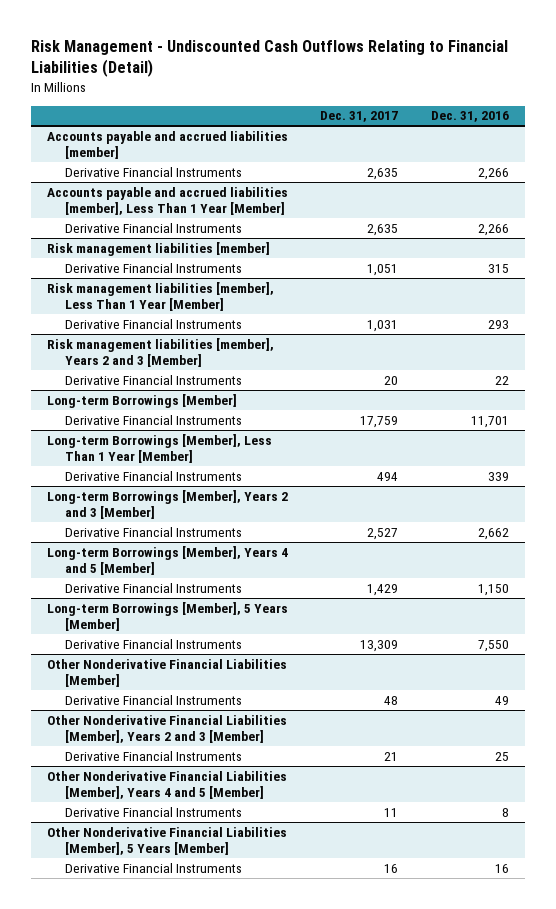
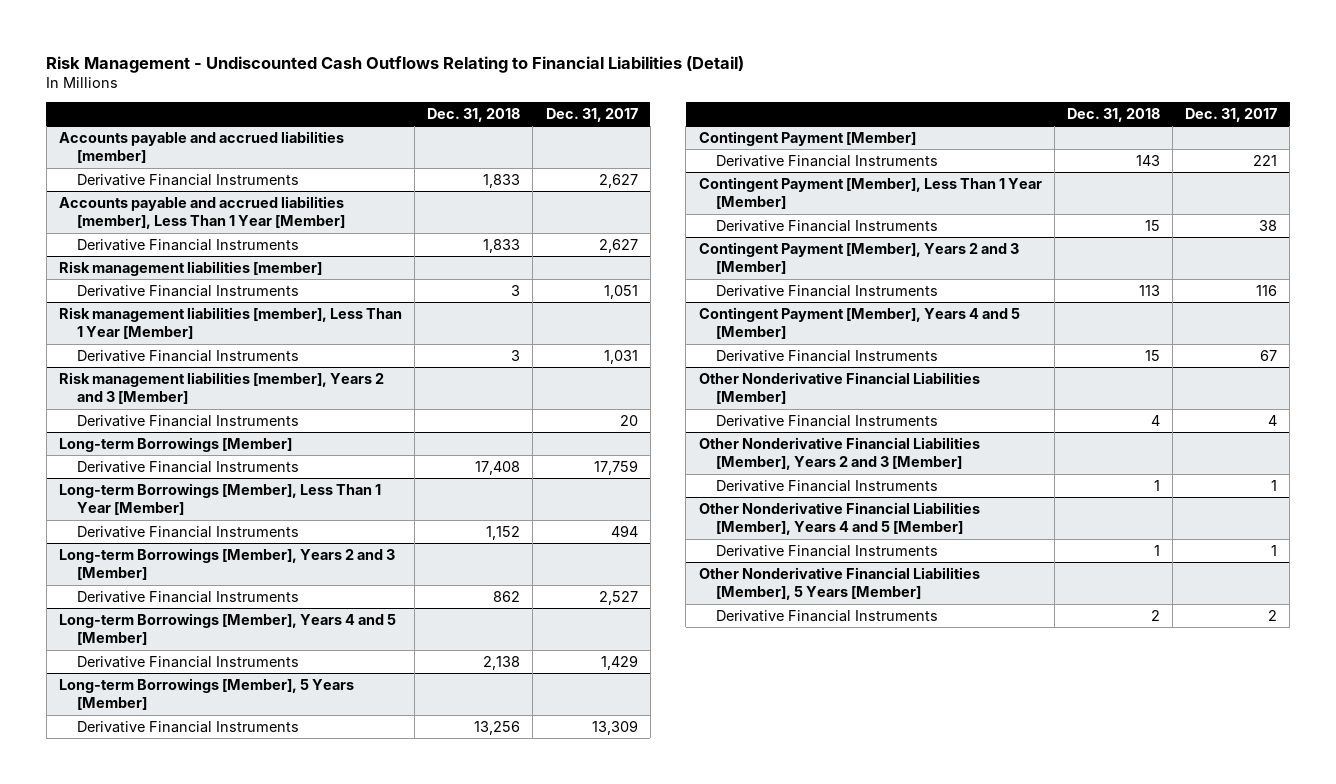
- | Dec. 31, 2017 | Dec. 31, 2016
+ | Dec. 31, 2018 | Dec. 31, 2017
@ Accounts payable and accrued liabilities [member]
- Derivative Financial Instruments | 2,635 | 2,266
+ Derivative Financial Instruments | 1,833 | 2,627
@ Accounts payable and accrued liabilities [member], Less Than 1 Year [Member]
- Derivative Financial Instruments | 2,635 | 2,266
+ Derivative Financial Instruments | 1,833 | 2,627
+ Contingent Payment [Member]
+ Derivative Financial Instruments | 143 | 221
+ Contingent Payment [Member], Less Than 1 Year [Member]
+ Derivative Financial Instruments | 15 | 38
+ Contingent Payment [Member], Years 2 and 3 [Member]
+ Derivative Financial Instruments | 113 | 116
+ Contingent Payment [Member], Years 4 and 5 [Member]
+ Derivative Financial Instruments | 15 | 67
@ Other Nonderivative Financial Liabilities [Member]
- Derivative Financial Instruments | 48 | 49
+ Derivative Financial Instruments | 4 | 4
@ Other Nonderivative Financial Liabilities [Member], Years 2 and 3 [Member]
- Derivative Financial Instruments | 21 | 25
+ Derivative Financial Instruments | 1 | 1
@ Other Nonderivative Financial Liabilities [Member], Years 4 and 5 [Member]
- Derivative Financial Instruments | 11 | 8
+ Derivative Financial Instruments | 1 | 1
@ Other Nonderivative Financial Liabilities [Member], 5 Years [Member]
- Derivative Financial Instruments | 16 | 16
+ Derivative Financial Instruments | 2 | 2

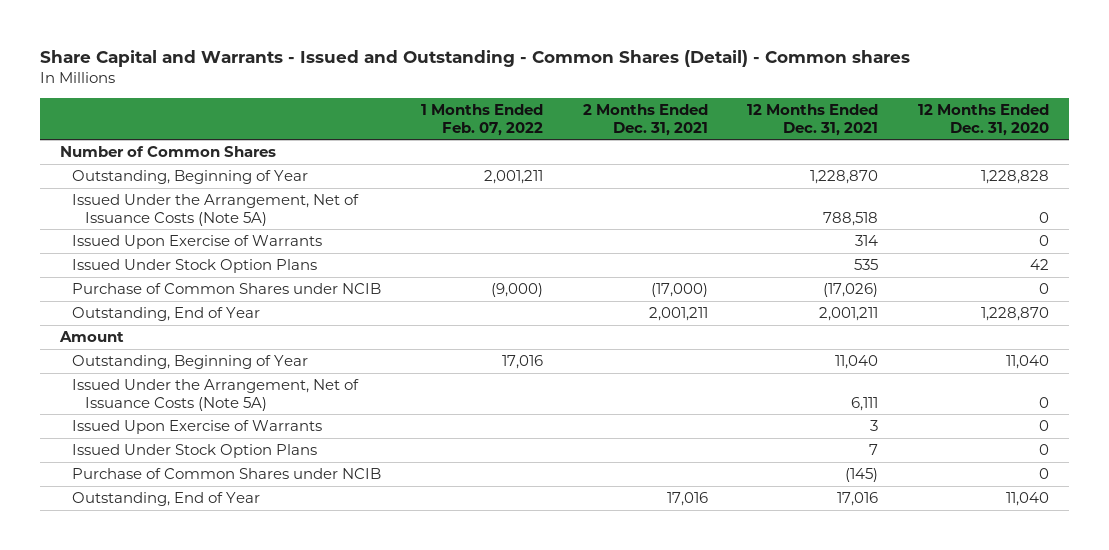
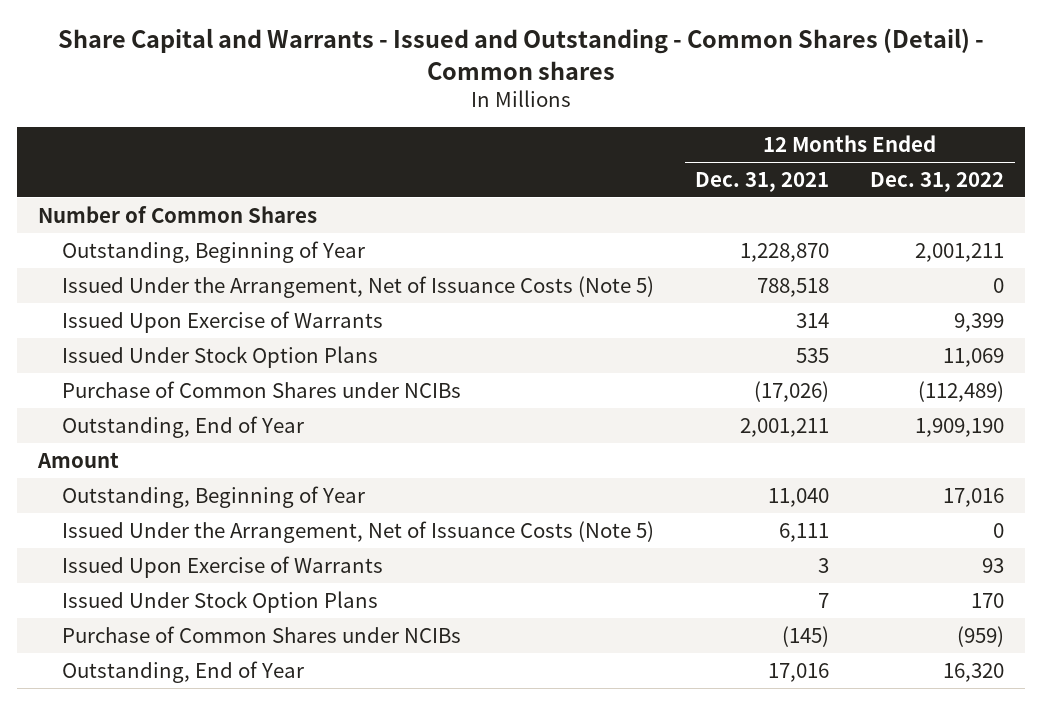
- | 1 Months Ended Feb. 07, 2022 | 2 Months Ended Dec. 31, 2021 | 12 Months Ended Dec. 31, 2021 | 12 Months Ended Dec. 31, 2020
+ | 12 Months Ended Dec. 31, 2021 | 12 Months Ended Dec. 31, 2022
- Issued Under the Arrangement, Net of Issuance Costs (Note 5A) | | | 788,518 | 0
+ Issued Under the Arrangement, Net of Issuance Costs (Note 5) | 788,518 | 0
- Purchase of Common Shares under NCIB | (9,000) | (17,000) | (17,026) | 0
+ Purchase of Common Shares under NCIBs | (17,026) | (112,489)
- Issued Under the Arrangement, Net of Issuance Costs (Note 5A) | | | 6,111 | 0
+ Issued Under the Arrangement, Net of Issuance Costs (Note 5) | 6,111 | 0
- Purchase of Common Shares under NCIB | | | (145) | 0
+ Purchase of Common Shares under NCIBs | (145) | (959)

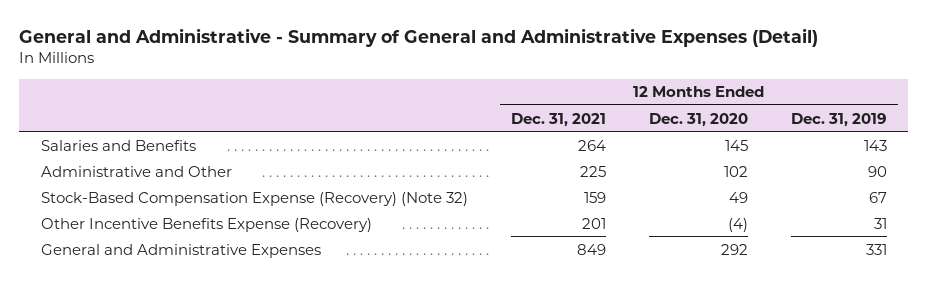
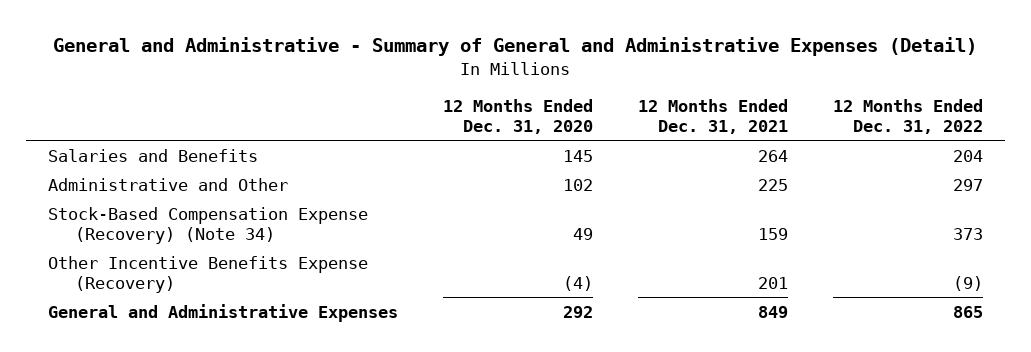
- | 12 Months Ended Dec. 31, 2021 | 12 Months Ended Dec. 31, 2020 | 12 Months Ended Dec. 31, 2019
+ | 12 Months Ended Dec. 31, 2020 | 12 Months Ended Dec. 31, 2021 | 12 Months Ended Dec. 31, 2022
- Stock-Based Compensation Expense (Recovery) (Note 32) | 159 | 49 | 67
+ Stock-Based Compensation Expense (Recovery) (Note 34) | 49 | 159 | 373

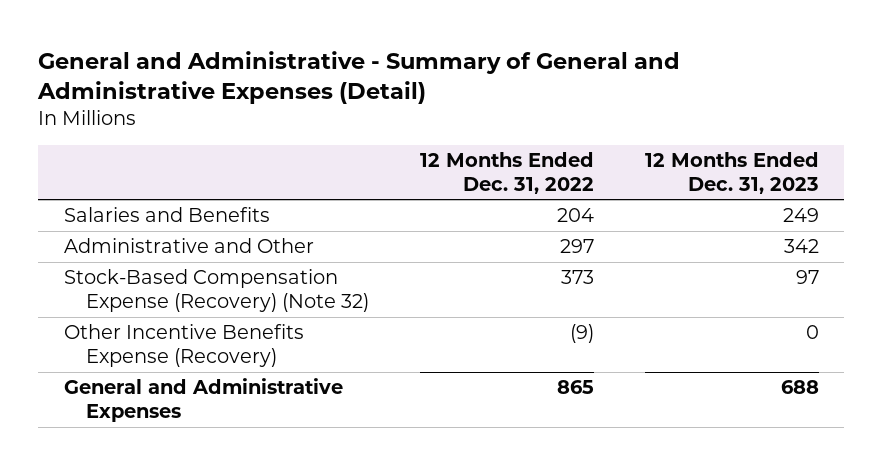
- | 12 Months Ended Dec. 31, 2020 | 12 Months Ended Dec. 31, 2021 | 12 Months Ended Dec. 31, 2022
+ | 12 Months Ended Dec. 31, 2022 | 12 Months Ended Dec. 31, 2023
- Stock-Based Compensation Expense (Recovery) (Note 34) | 49 | 159 | 373
+ Stock-Based Compensation Expense (Recovery) (Note 32) | 373 | 97

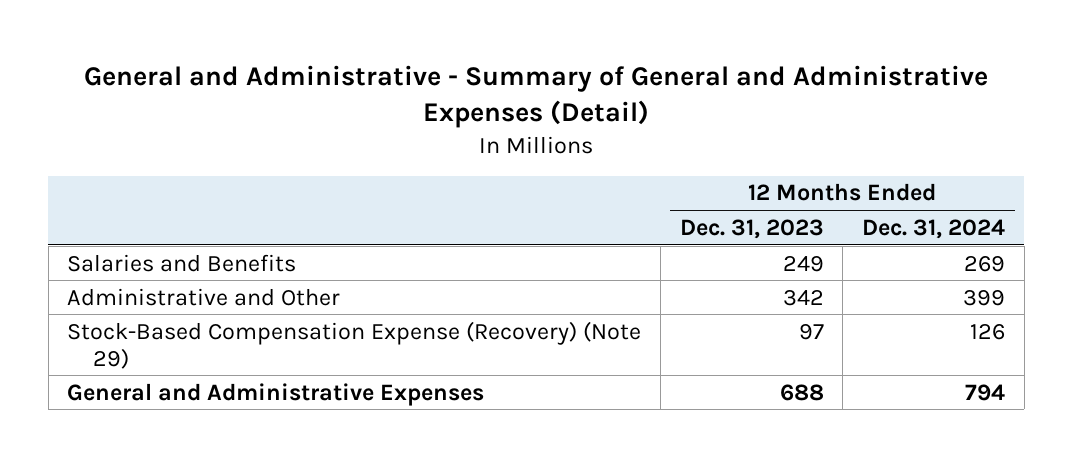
- | 12 Months Ended Dec. 31, 2022 | 12 Months Ended Dec. 31, 2023
+ | 12 Months Ended Dec. 31, 2023 | 12 Months Ended Dec. 31, 2024
- Stock-Based Compensation Expense (Recovery) (Note 32) | 373 | 97
- Other Incentive Benefits Expense (Recovery) | (9) | 0
+ Stock-Based Compensation Expense (Recovery) (Note 29) | 97 | 126

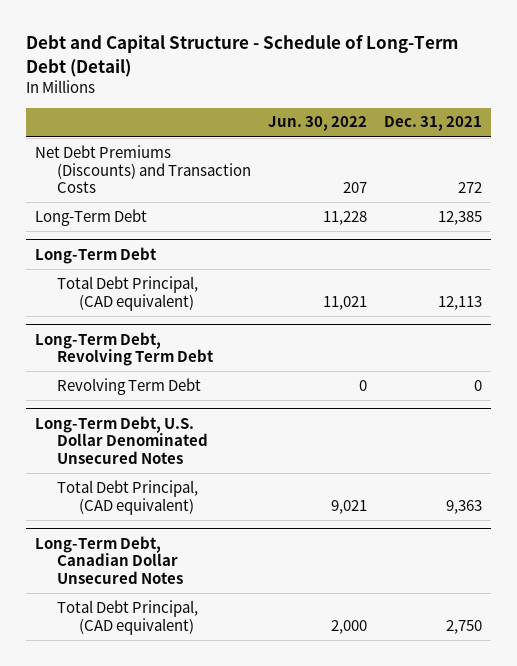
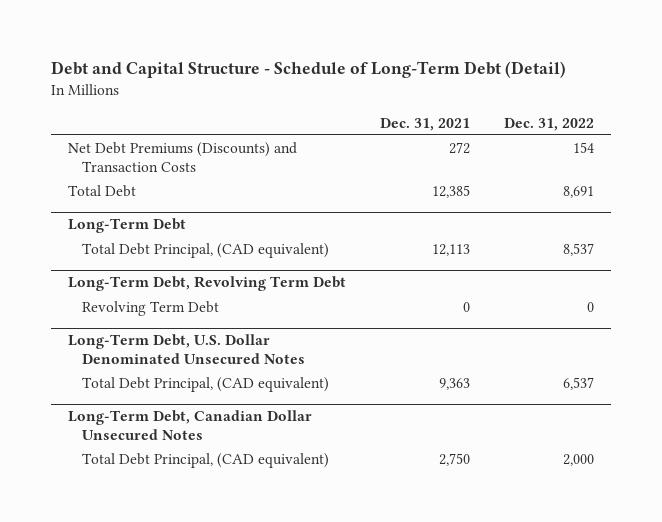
- | Jun. 30, 2022 | Dec. 31, 2021
+ | Dec. 31, 2021 | Dec. 31, 2022
- Long-Term Debt | 11,228 | 12,385
+ Total Debt | 12,385 | 8,691

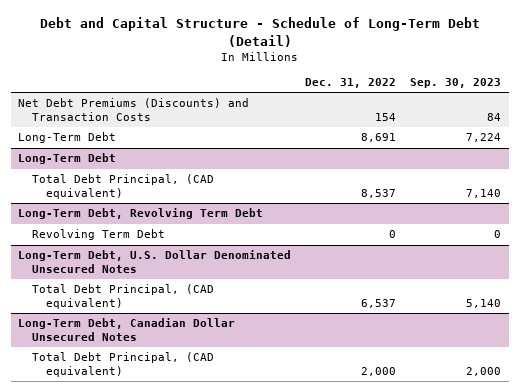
- | Dec. 31, 2021 | Dec. 31, 2022
+ | Dec. 31, 2022 | Sep. 30, 2023
- Total Debt | 12,385 | 8,691
+ Long-Term Debt | 8,691 | 7,224

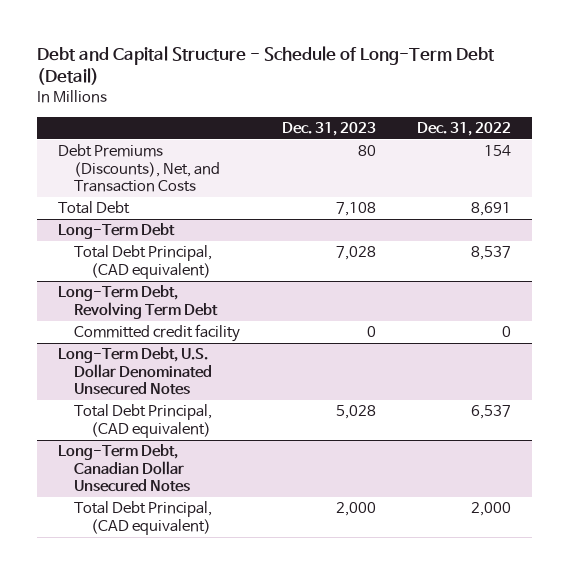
- | Dec. 31, 2022 | Sep. 30, 2023
+ | Dec. 31, 2023 | Dec. 31, 2022
- Net Debt Premiums (Discounts) and Transaction Costs | 154 | 84
- Long-Term Debt | 8,691 | 7,224
+ Debt Premiums (Discounts), Net, and Transaction Costs | 80 | 154
+ Total Debt | 7,108 | 8,691
@ Long-Term Debt, Revolving Term Debt
- Revolving Term Debt | 0 | 0
+ Committed credit facility | 0 | 0

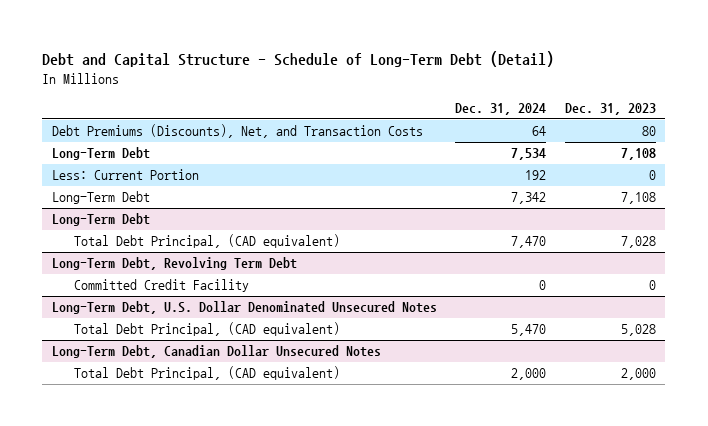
- | Dec. 31, 2023 | Dec. 31, 2022
+ | Dec. 31, 2024 | Dec. 31, 2023
- Total Debt | 7,108 | 8,691
+ Long-Term Debt | 7,534 | 7,108
+ Less: Current Portion | 192 | 0
+ Long-Term Debt | 7,342 | 7,108
@ Long-Term Debt, Revolving Term Debt
- Committed credit facility | 0 | 0
+ Committed Credit Facility | 0 | 0

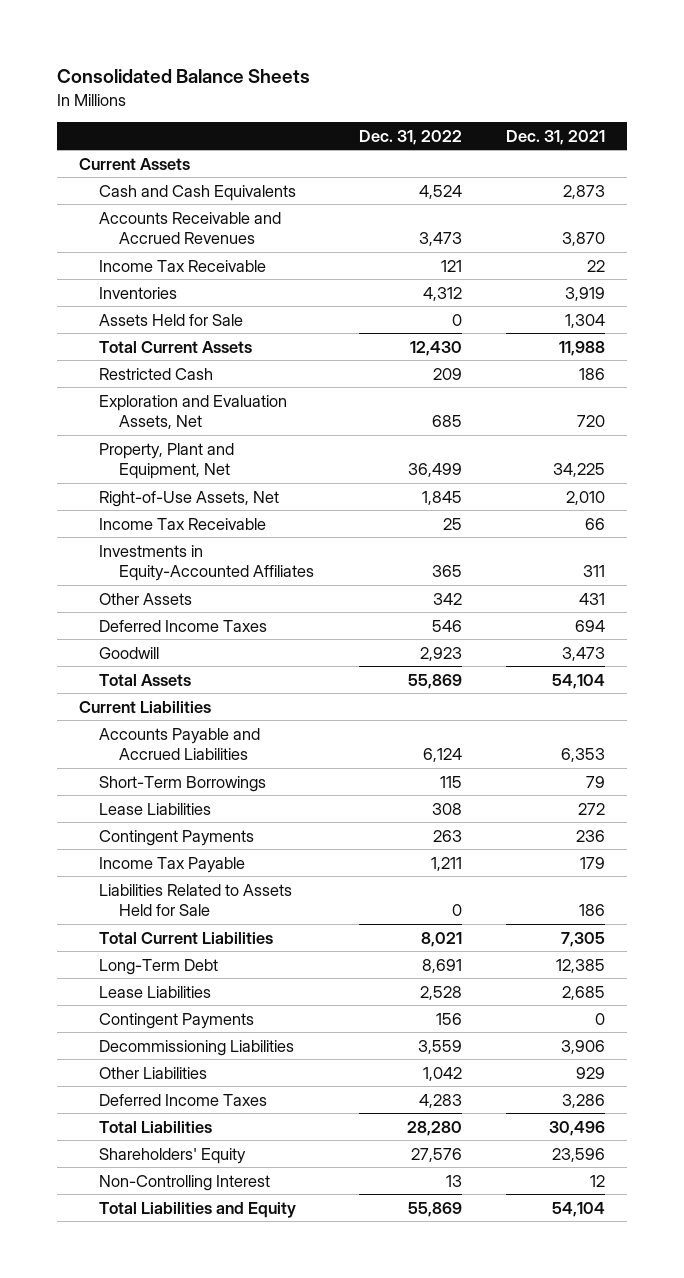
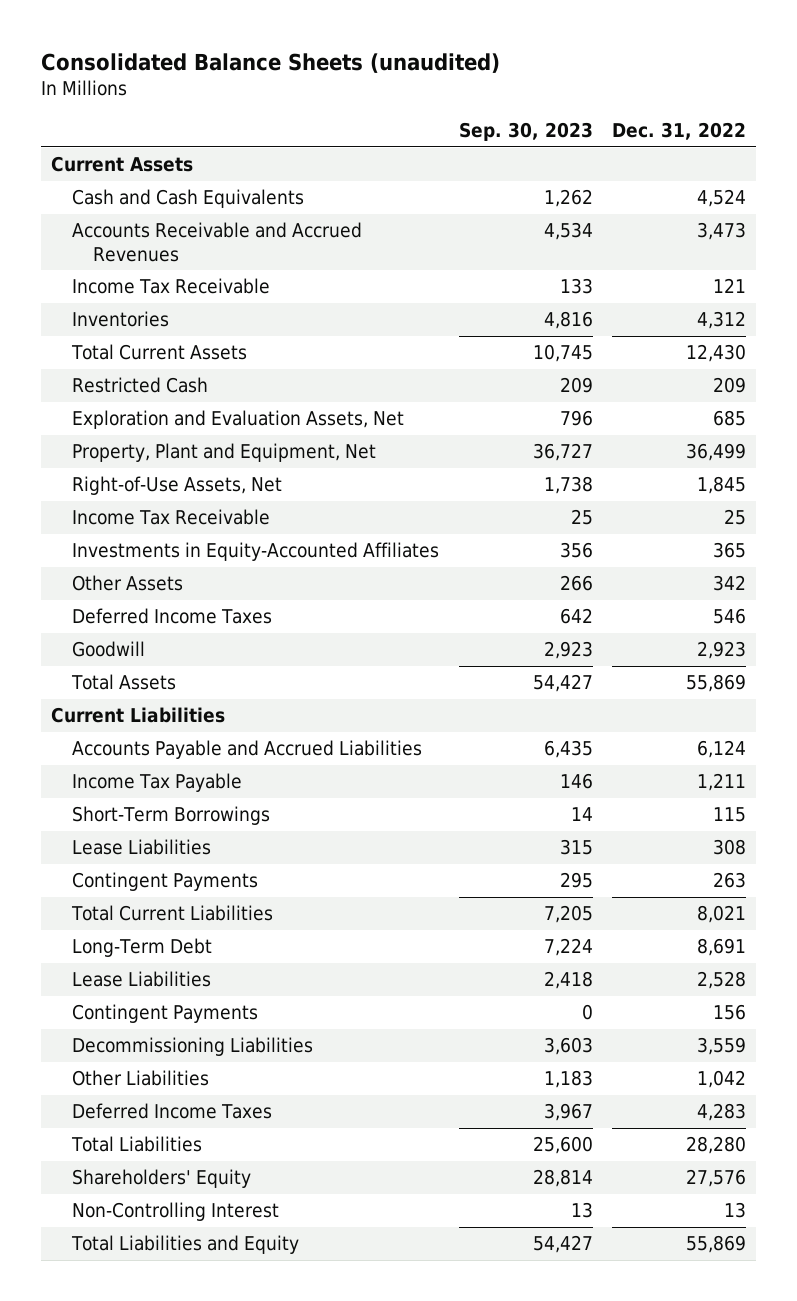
- Consolidated Balance Sheets
+ Consolidated Balance Sheets (unaudited)
- | Dec. 31, 2022 | Dec. 31, 2021
+ | Sep. 30, 2023 | Dec. 31, 2022
- Assets Held for Sale | 0 | 1,304
moved up: Income Tax Payable | 146 | 1,211
- Liabilities Related to Assets Held for Sale | 0 | 186

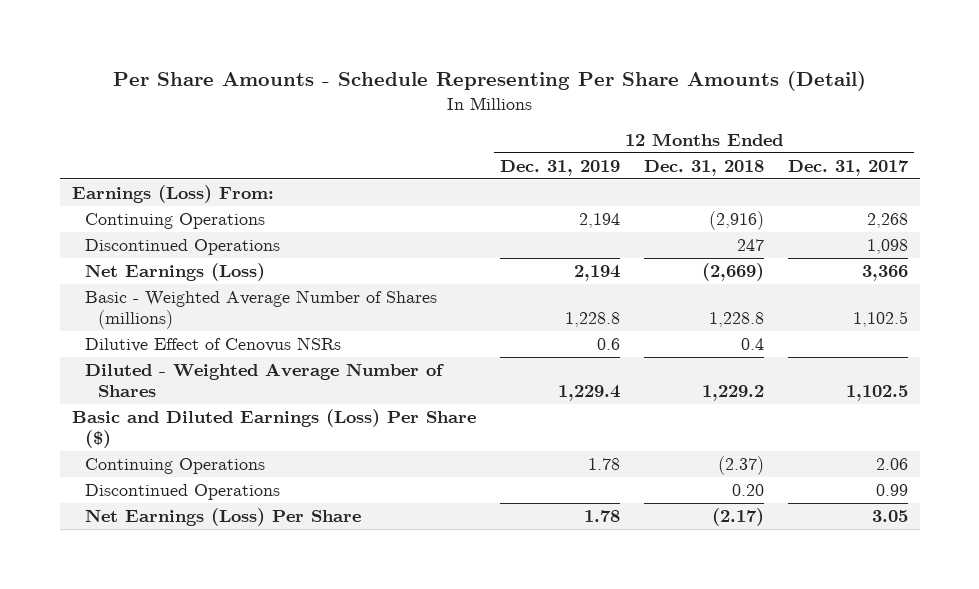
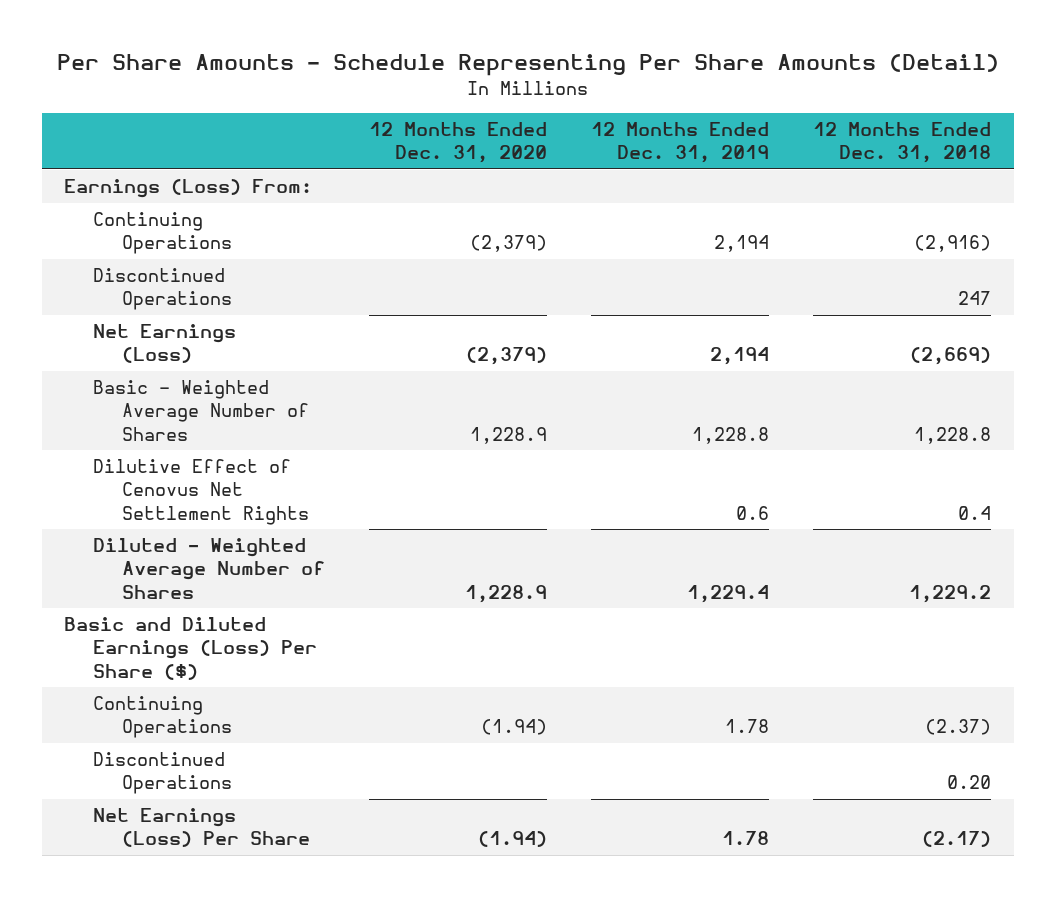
- | 12 Months Ended Dec. 31, 2019 | 12 Months Ended Dec. 31, 2018 | 12 Months Ended Dec. 31, 2017
+ | 12 Months Ended Dec. 31, 2020 | 12 Months Ended Dec. 31, 2019 | 12 Months Ended Dec. 31, 2018
- Basic - Weighted Average Number of Shares (millions) | 1,228.8 | 1,228.8 | 1,102.5
- Dilutive Effect of Cenovus NSRs | 0.6 | 0.4 |
+ Basic - Weighted Average Number of Shares | 1,228.9 | 1,228.8 | 1,228.8
+ Dilutive Effect of Cenovus Net Settlement Rights | | 0.6 | 0.4

